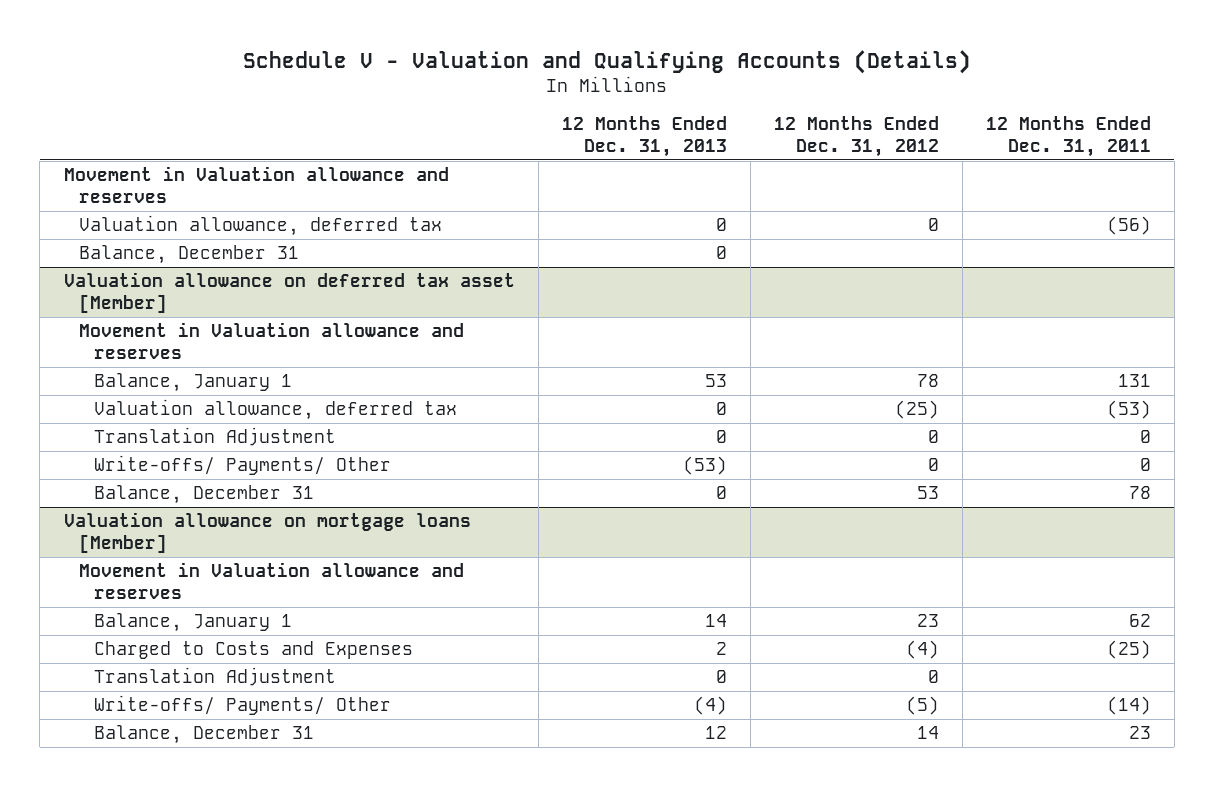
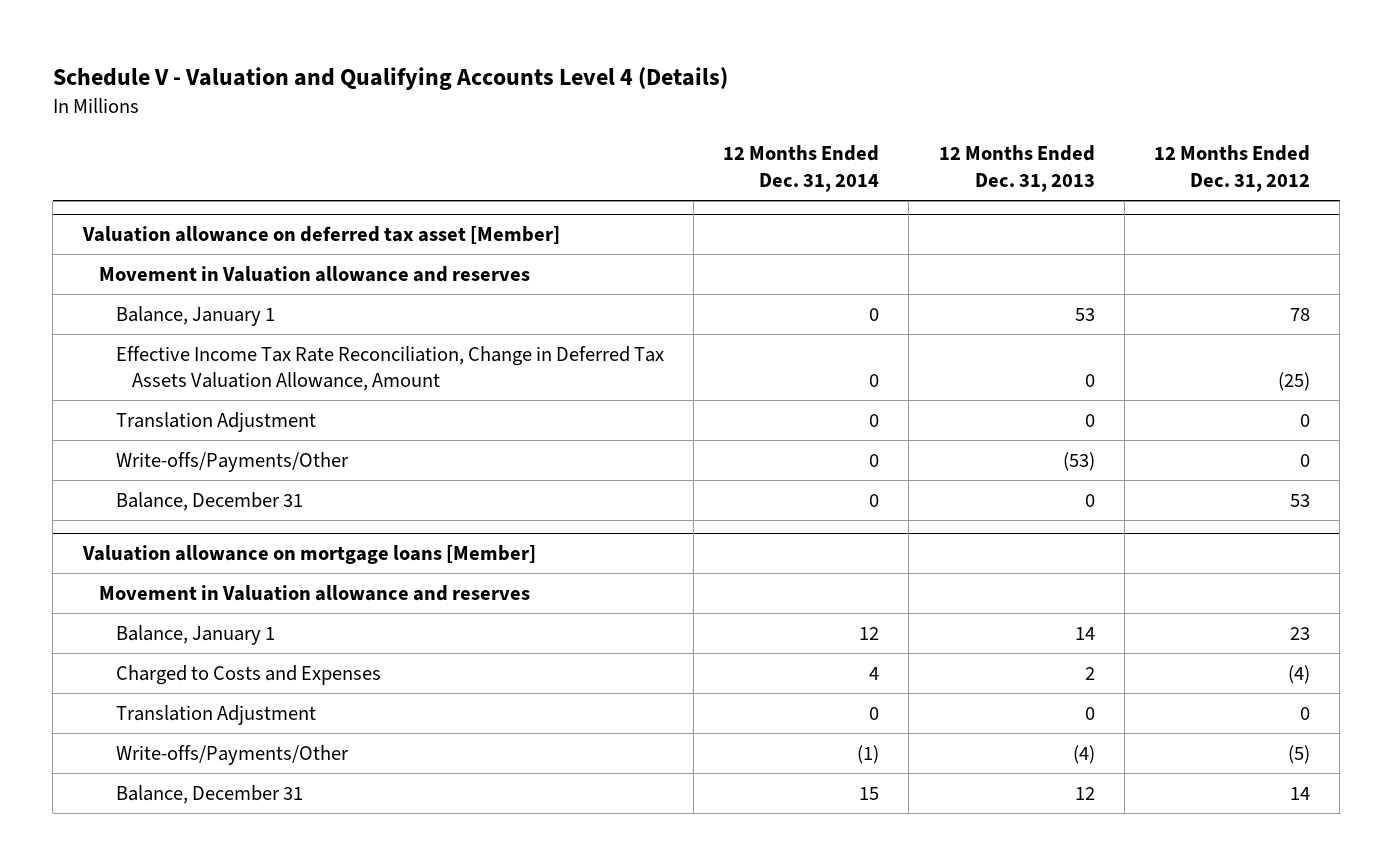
- Schedule V - Valuation and Qualifying Accounts (Details)
+ Schedule V - Valuation and Qualifying Accounts Level 4 (Details)
- | 12 Months Ended Dec. 31, 2013 | 12 Months Ended Dec. 31, 2012 | 12 Months Ended Dec. 31, 2011
+ | 12 Months Ended Dec. 31, 2014 | 12 Months Ended Dec. 31, 2013 | 12 Months Ended Dec. 31, 2012
- Movement in Valuation allowance and reserves
- Valuation allowance, deferred tax | 0 | 0 | (56)
- Balance, December 31 | 0 | |
@ Valuation allowance on deferred tax asset [Member]
- Valuation allowance, deferred tax | 0 | (25) | (53)
+ Effective Income Tax Rate Reconciliation, Change in Deferred Tax Assets Valuation Allowance, Amount | 0 | 0 | (25)
- Write-offs/ Payments/ Other | (53) | 0 | 0
+ Write-offs/Payments/Other | 0 | (53) | 0
@ Valuation allowance on mortgage loans [Member]
- Write-offs/ Payments/ Other | (4) | (5) | (14)
+ Write-offs/Payments/Other | (1) | (4) | (5)

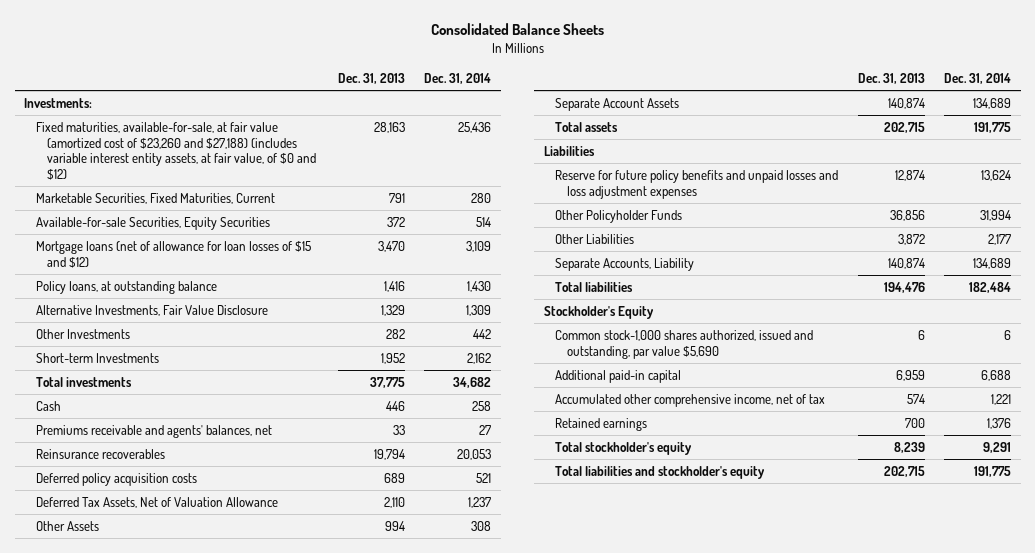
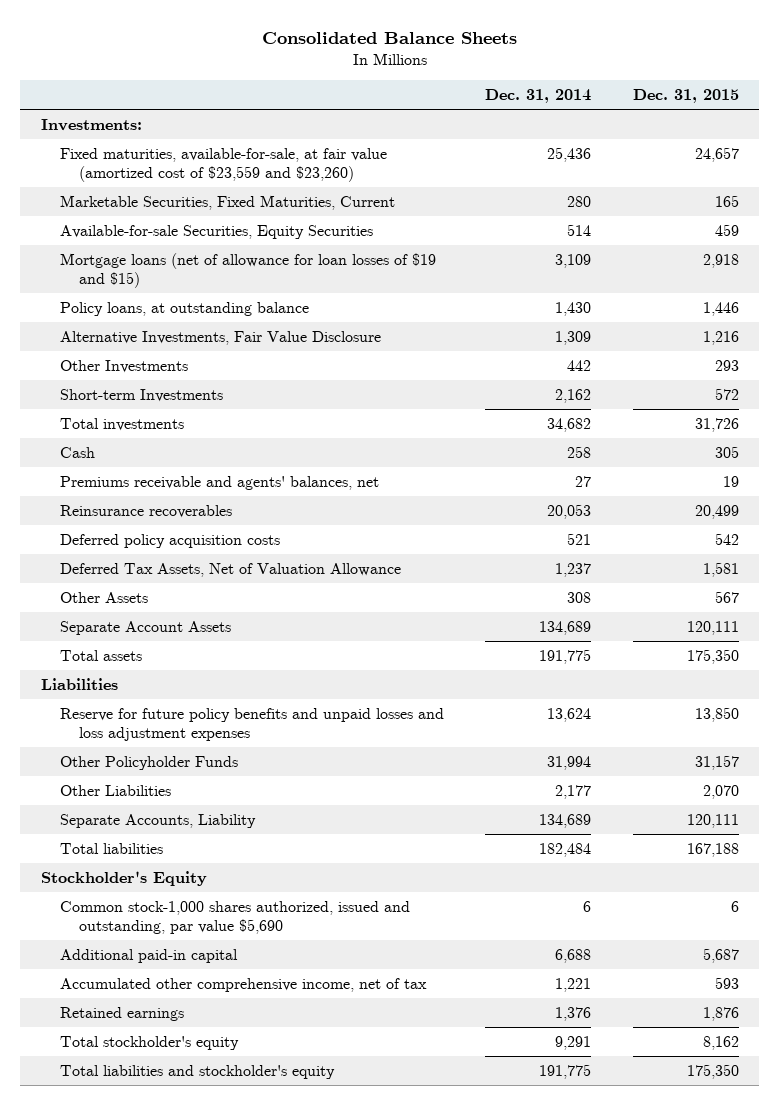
- | Dec. 31, 2013 | Dec. 31, 2014
+ | Dec. 31, 2014 | Dec. 31, 2015
- Fixed maturities, available-for-sale, at fair value (amortized cost of $23,260 and $27,188) (includes variable interest entity assets, at fair value, of $0 and $12) | 28,163 | 25,436
+ Fixed maturities, available-for-sale, at fair value (amortized cost of $23,559 and $23,260) | 25,436 | 24,657
- Mortgage loans (net of allowance for loan losses of $15 and $12) | 3,470 | 3,109
+ Mortgage loans (net of allowance for loan losses of $19 and $15) | 3,109 | 2,918

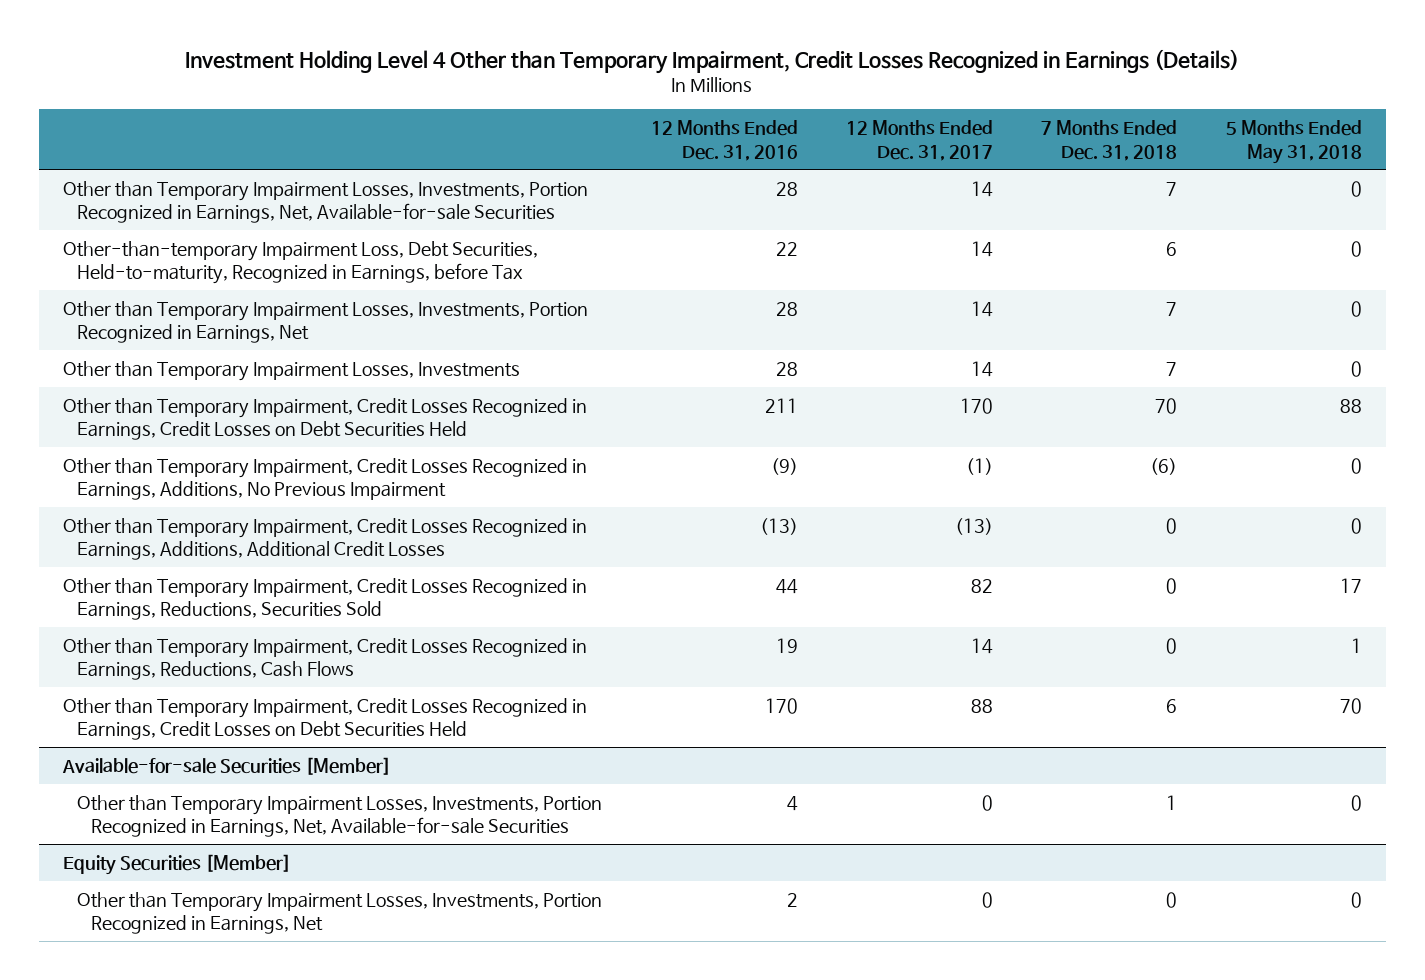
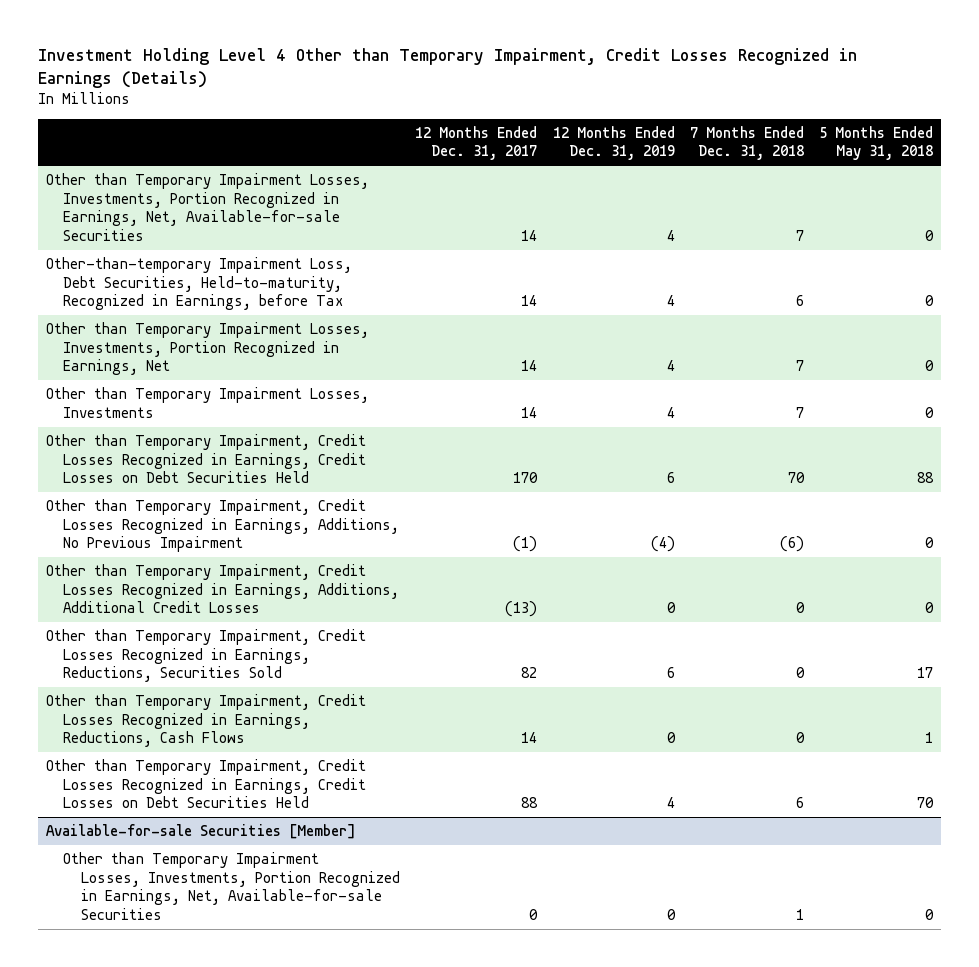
- | 12 Months Ended Dec. 31, 2016 | 12 Months Ended Dec. 31, 2017 | 7 Months Ended Dec. 31, 2018 | 5 Months Ended May 31, 2018
+ | 12 Months Ended Dec. 31, 2017 | 12 Months Ended Dec. 31, 2019 | 7 Months Ended Dec. 31, 2018 | 5 Months Ended May 31, 2018
- Equity Securities [Member]
- Other than Temporary Impairment Losses, Investments, Portion Recognized in Earnings, Net | 2 | 0 | 0 | 0

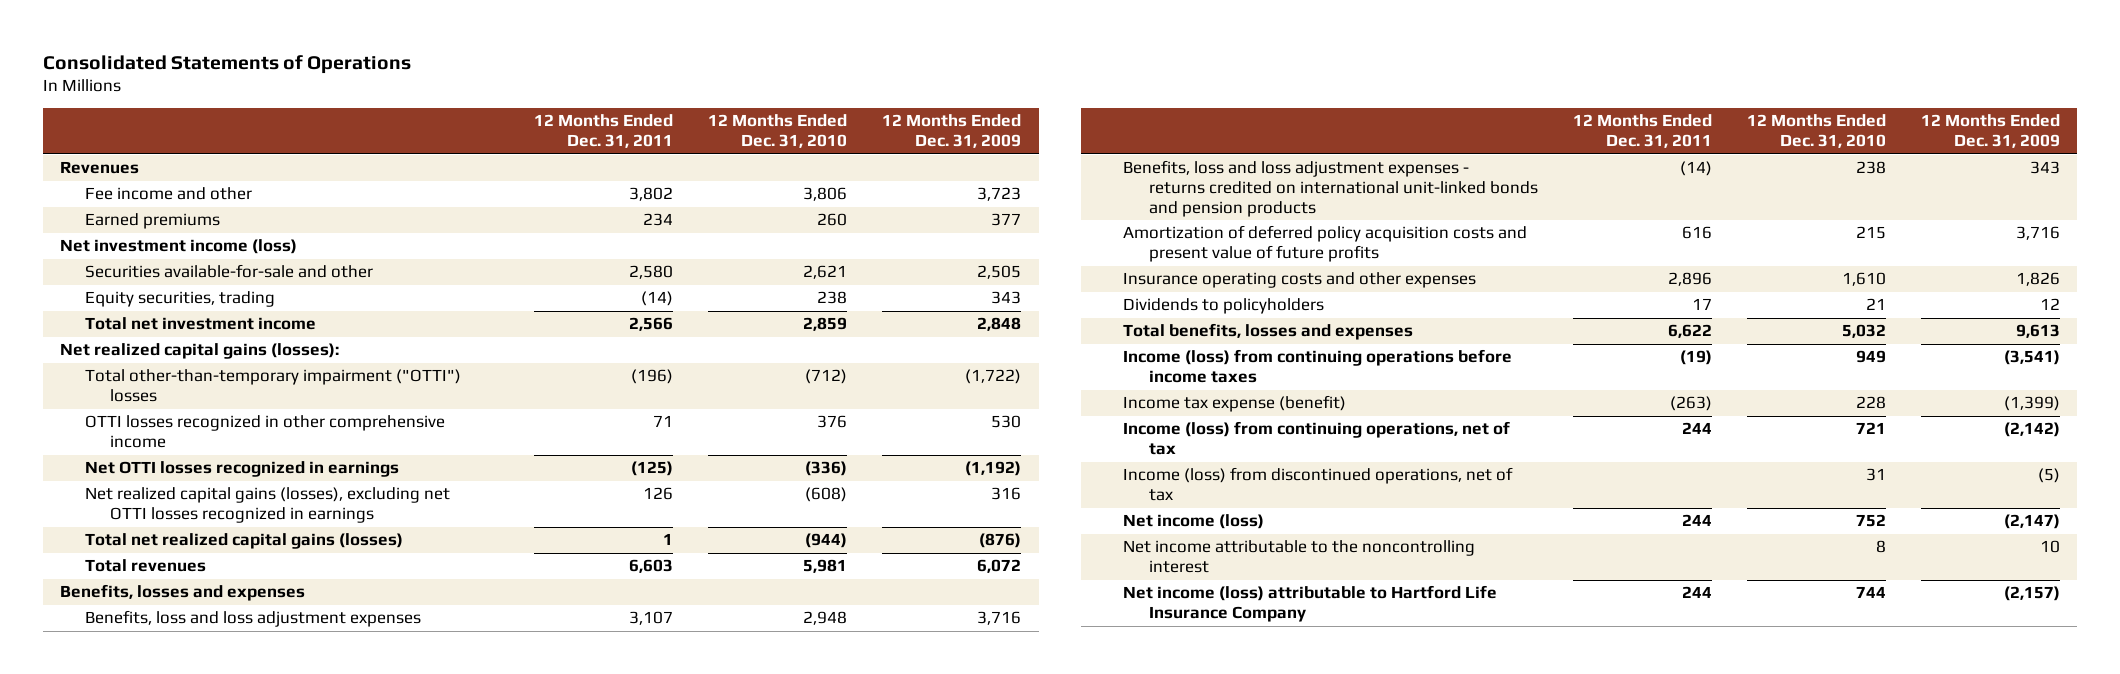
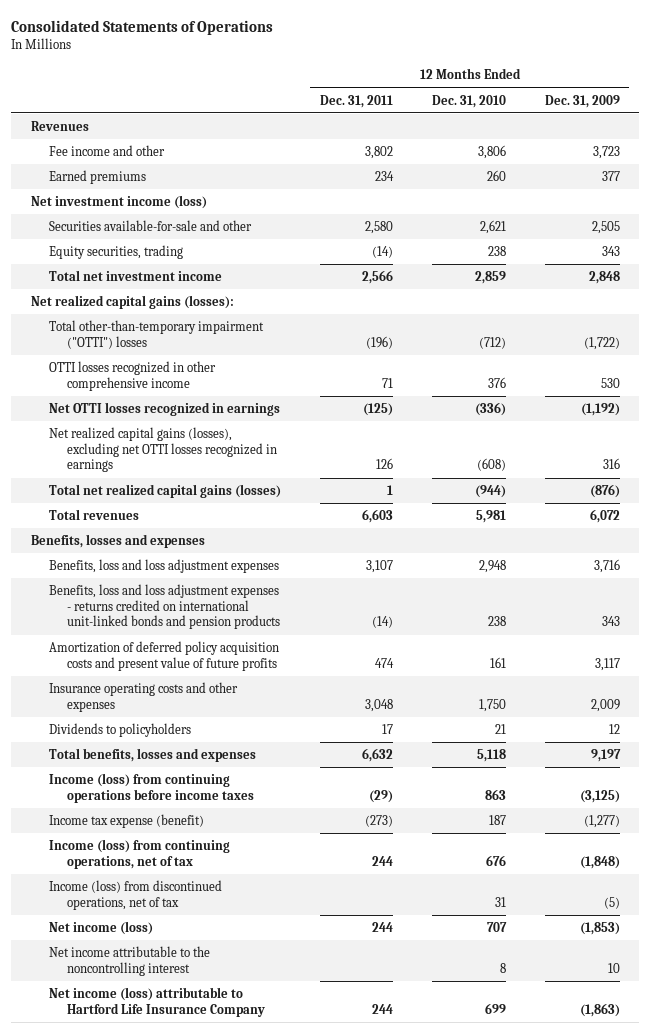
- Amortization of deferred policy acquisition costs and present value of future profits | 616 | 215 | 3,716
- Insurance operating costs and other expenses | 2,896 | 1,610 | 1,826
+ Amortization of deferred policy acquisition costs and present value of future profits | 474 | 161 | 3,117
+ Insurance operating costs and other expenses | 3,048 | 1,750 | 2,009
- Total benefits, losses and expenses | 6,622 | 5,032 | 9,613
- Income (loss) from continuing operations before income taxes | (19) | 949 | (3,541)
- Income tax expense (benefit) | (263) | 228 | (1,399)
- Income (loss) from continuing operations, net of tax | 244 | 721 | (2,142)
+ Total benefits, losses and expenses | 6,632 | 5,118 | 9,197
+ Income (loss) from continuing operations before income taxes | (29) | 863 | (3,125)
+ Income tax expense (benefit) | (273) | 187 | (1,277)
+ Income (loss) from continuing operations, net of tax | 244 | 676 | (1,848)
- Net income (loss) | 244 | 752 | (2,147)
+ Net income (loss) | 244 | 707 | (1,853)
- Net income (loss) attributable to Hartford Life Insurance Company | 244 | 744 | (2,157)
+ Net income (loss) attributable to Hartford Life Insurance Company | 244 | 699 | (1,863)

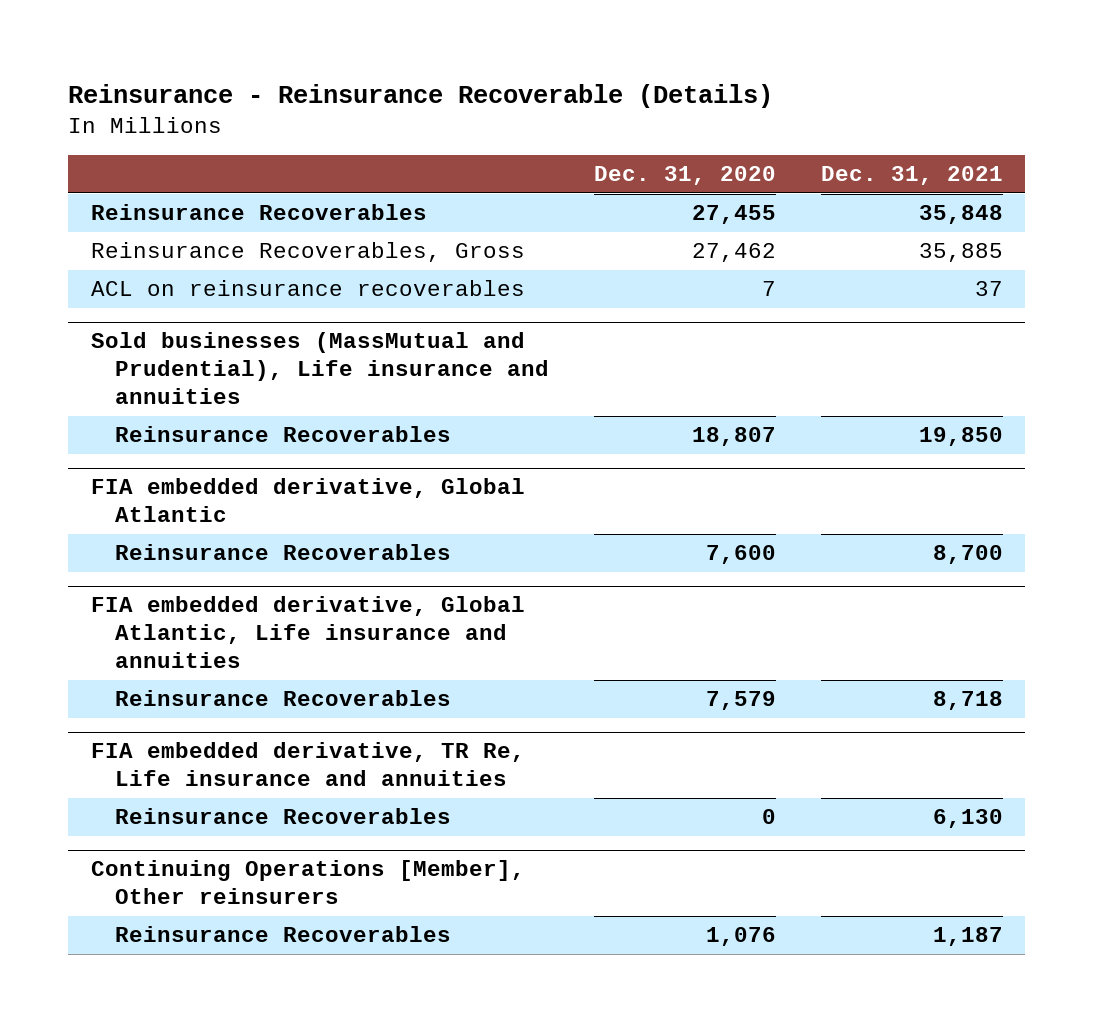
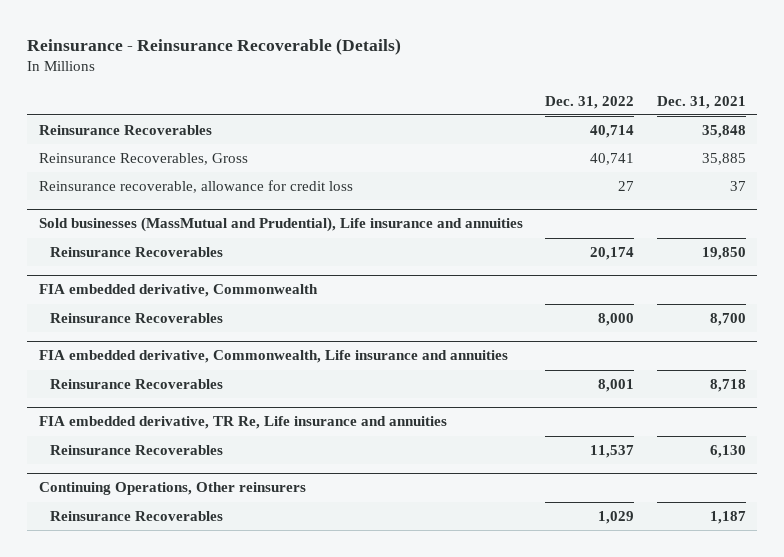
- | Dec. 31, 2020 | Dec. 31, 2021
+ | Dec. 31, 2022 | Dec. 31, 2021
- ACL on reinsurance recoverables | 7 | 37
+ Reinsurance recoverable, allowance for credit loss | 27 | 37
- FIA embedded derivative, Global Atlantic
+ FIA embedded derivative, Commonwealth
- FIA embedded derivative, Global Atlantic, Life insurance and annuities
+ FIA embedded derivative, Commonwealth, Life insurance and annuities
- Continuing Operations [Member], Other reinsurers
+ Continuing Operations, Other reinsurers

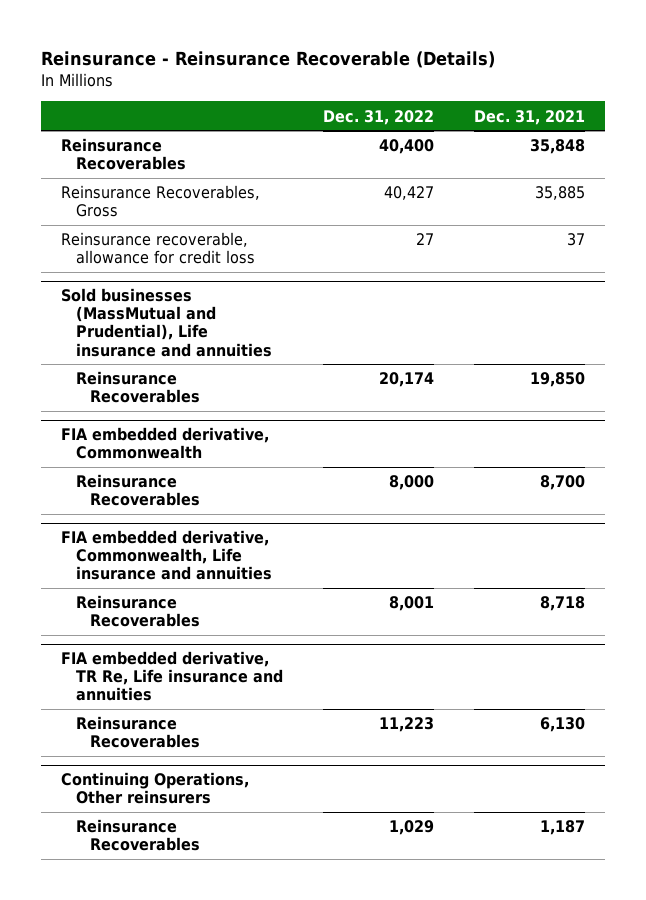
- Reinsurance Recoverables | 40,714 | 35,848
- Reinsurance Recoverables, Gross | 40,741 | 35,885
+ Reinsurance Recoverables | 40,400 | 35,848
+ Reinsurance Recoverables, Gross | 40,427 | 35,885
@ FIA embedded derivative, TR Re, Life insurance and annuities
- Reinsurance Recoverables | 11,537 | 6,130
+ Reinsurance Recoverables | 11,223 | 6,130

